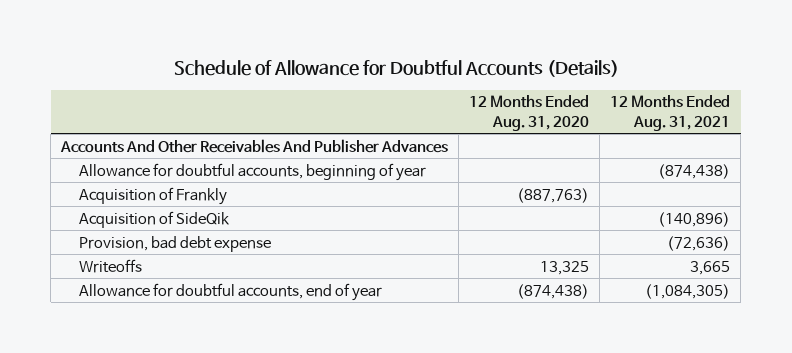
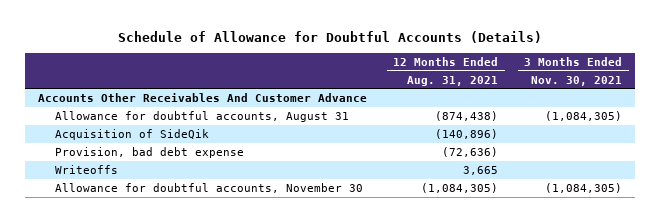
- | 12 Months Ended Aug. 31, 2020 | 12 Months Ended Aug. 31, 2021
+ | 12 Months Ended Aug. 31, 2021 | 3 Months Ended Nov. 30, 2021
- Accounts And Other Receivables And Publisher Advances
- Allowance for doubtful accounts, beginning of year | | (874,438)
- Acquisition of Frankly | (887,763) |
+ Accounts Other Receivables And Customer Advance
+ Allowance for doubtful accounts, August 31 | (874,438) | (1,084,305)
- Allowance for doubtful accounts, end of year | (874,438) | (1,084,305)
+ Allowance for doubtful accounts, November 30 | (1,084,305) | (1,084,305)

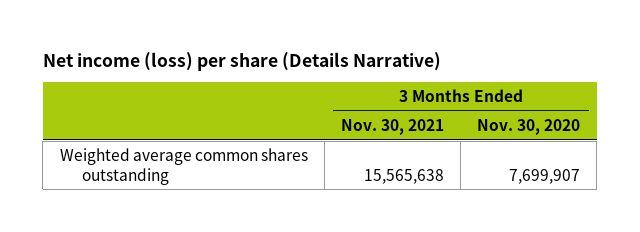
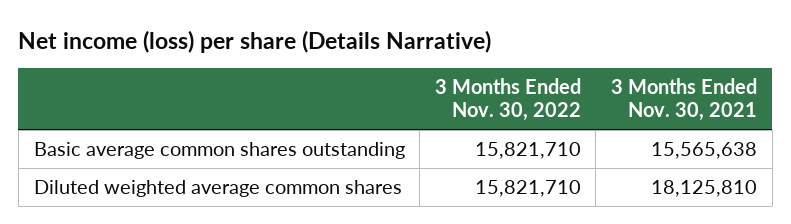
- | 3 Months Ended Nov. 30, 2021 | 3 Months Ended Nov. 30, 2020
+ | 3 Months Ended Nov. 30, 2022 | 3 Months Ended Nov. 30, 2021
- Weighted average common shares outstanding | 15,565,638 | 7,699,907
+ Basic average common shares outstanding | 15,821,710 | 15,565,638
+ Diluted weighted average common shares | 15,821,710 | 18,125,810

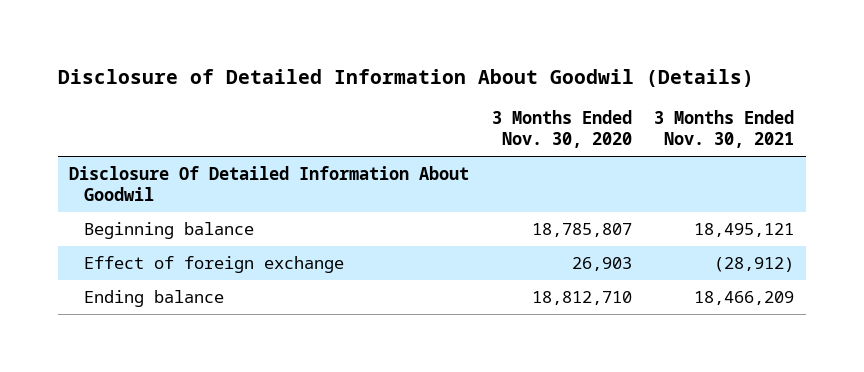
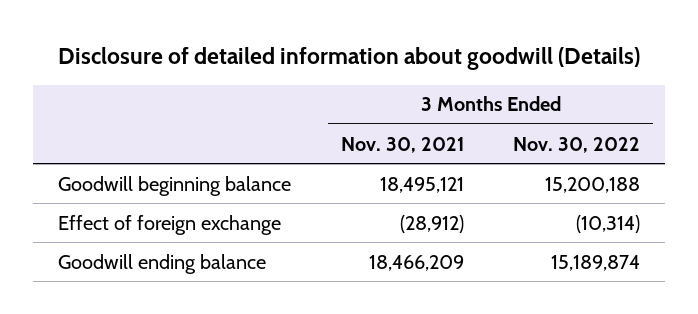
- Disclosure of Detailed Information About Goodwil (Details)
+ Disclosure of detailed information about goodwill (Details)
- | 3 Months Ended Nov. 30, 2020 | 3 Months Ended Nov. 30, 2021
+ | 3 Months Ended Nov. 30, 2021 | 3 Months Ended Nov. 30, 2022
- Disclosure Of Detailed Information About Goodwil
- Beginning balance | 18,785,807 | 18,495,121
+ Goodwill beginning balance | 18,495,121 | 15,200,188
- Ending balance | 18,812,710 | 18,466,209
+ Goodwill ending balance | 18,466,209 | 15,189,874

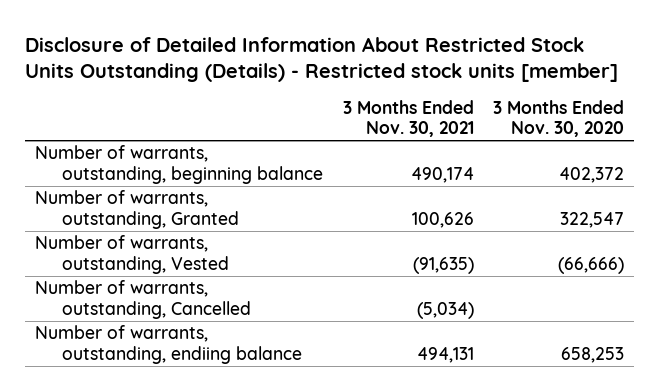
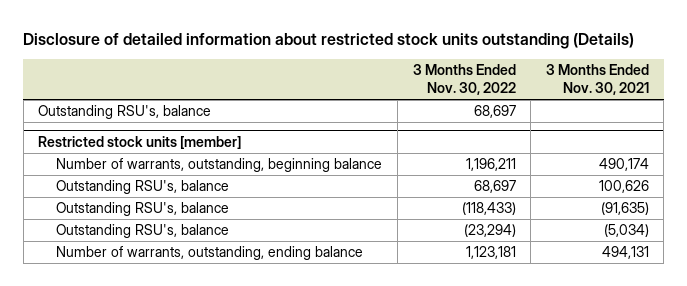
- Disclosure of Detailed Information About Restricted Stock Units Outstanding (Details) - Restricted stock units [member]
+ Disclosure of detailed information about restricted stock units outstanding (Details)
- | 3 Months Ended Nov. 30, 2021 | 3 Months Ended Nov. 30, 2020
+ | 3 Months Ended Nov. 30, 2022 | 3 Months Ended Nov. 30, 2021
+ Outstanding RSU's, balance | 68,697 |
+ Restricted stock units [member]
- Number of warrants, outstanding, Granted | 100,626 | 322,547
- Number of warrants, outstanding, Vested | (91,635) | (66,666)
- Number of warrants, outstanding, Cancelled | (5,034) |
- Number of warrants, outstanding, endiing balance | 494,131 | 658,253
+ Outstanding RSU's, balance | 68,697 | 100,626
+ Outstanding RSU's, balance | (118,433) | (91,635)
+ Outstanding RSU's, balance | (23,294) | (5,034)
+ Number of warrants, outstanding, ending balance | 1,123,181 | 494,131

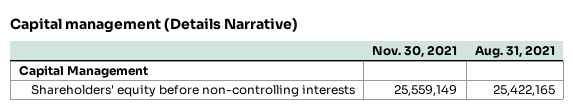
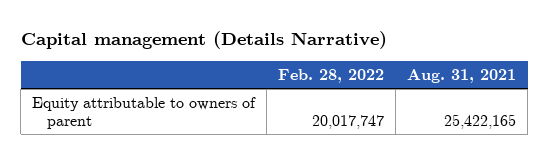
- | Nov. 30, 2021 | Aug. 31, 2021
+ | Feb. 28, 2022 | Aug. 31, 2021
- Capital Management
- Shareholders' equity before non-controlling interests | 25,559,149 | 25,422,165
+ Equity attributable to owners of parent | 20,017,747 | 25,422,165

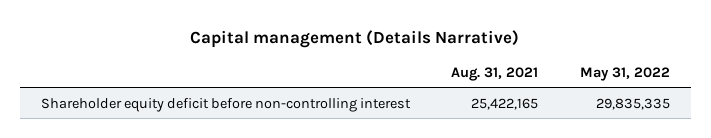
- | Feb. 28, 2022 | Aug. 31, 2021
+ | Aug. 31, 2021 | May 31, 2022
- Equity attributable to owners of parent | 20,017,747 | 25,422,165
+ Shareholder equity deficit before non-controlling interest | 25,422,165 | 29,835,335

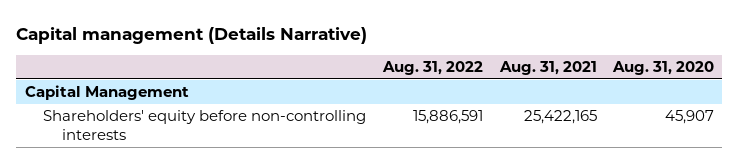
- | Aug. 31, 2021 | May 31, 2022
+ | Aug. 31, 2022 | Aug. 31, 2021 | Aug. 31, 2020
- Shareholder equity deficit before non-controlling interest | 25,422,165 | 29,835,335
+ Capital Management
+ Shareholders' equity before non-controlling interests | 15,886,591 | 25,422,165 | 45,907

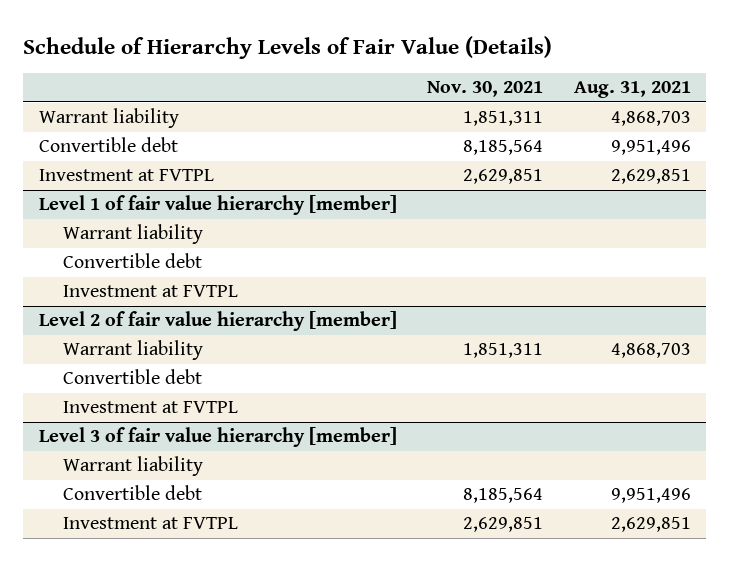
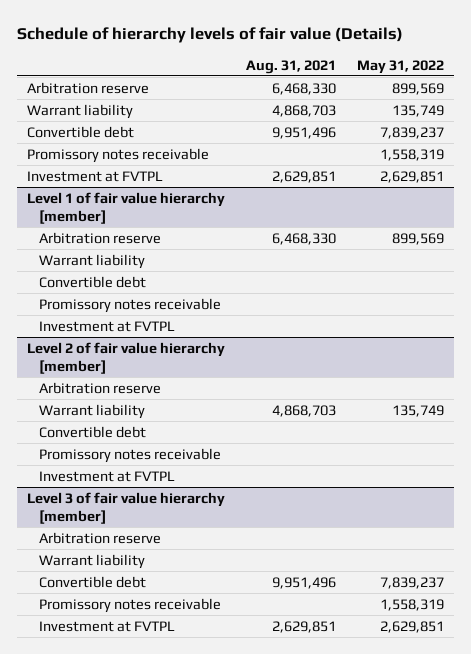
- Schedule of Hierarchy Levels of Fair Value (Details)
+ Schedule of hierarchy levels of fair value (Details)
- | Nov. 30, 2021 | Aug. 31, 2021
+ | Aug. 31, 2021 | May 31, 2022
+ Arbitration reserve | 6,468,330 | 899,569
+ Promissory notes receivable | | 1,558,319
@ Level 1 of fair value hierarchy [member]
+ Arbitration reserve | 6,468,330 | 899,569
+ Promissory notes receivable
@ Level 2 of fair value hierarchy [member]
+ Arbitration reserve
+ Promissory notes receivable
@ Level 3 of fair value hierarchy [member]
+ Arbitration reserve
+ Promissory notes receivable | | 1,558,319

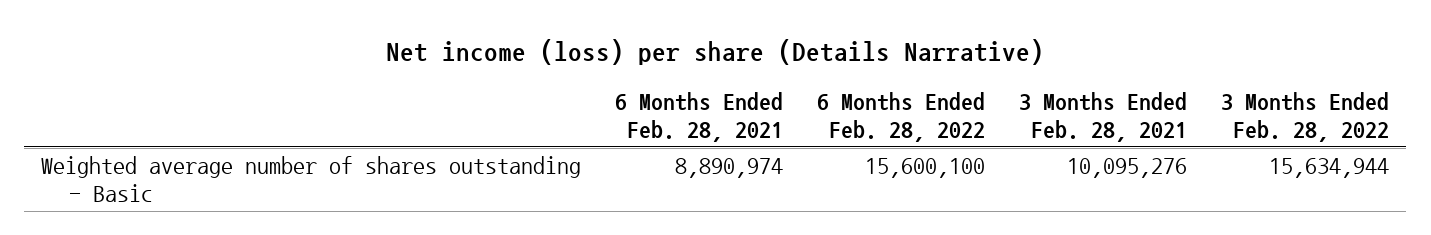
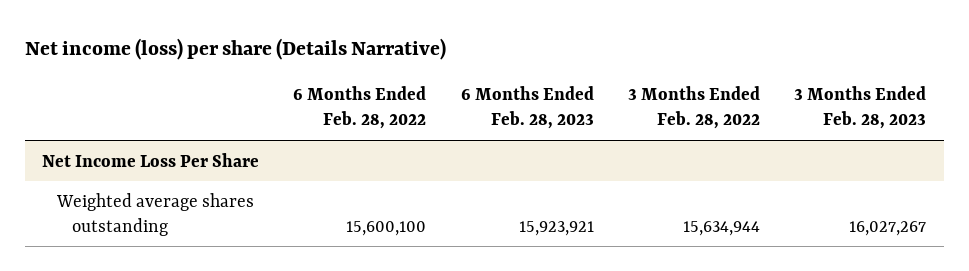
- | 6 Months Ended Feb. 28, 2021 | 6 Months Ended Feb. 28, 2022 | 3 Months Ended Feb. 28, 2021 | 3 Months Ended Feb. 28, 2022
+ | 6 Months Ended Feb. 28, 2022 | 6 Months Ended Feb. 28, 2023 | 3 Months Ended Feb. 28, 2022 | 3 Months Ended Feb. 28, 2023
- Weighted average number of shares outstanding - Basic | 8,890,974 | 15,600,100 | 10,095,276 | 15,634,944
+ Net Income Loss Per Share
+ Weighted average shares outstanding | 15,600,100 | 15,923,921 | 15,634,944 | 16,027,267

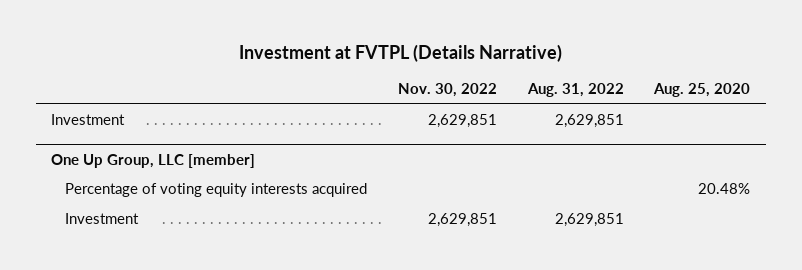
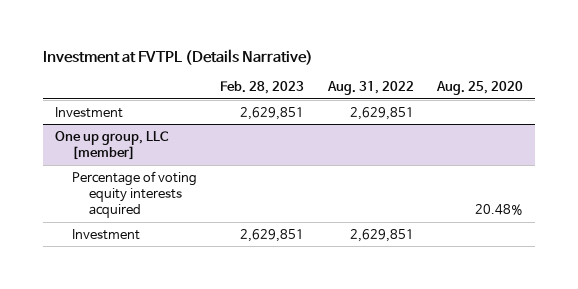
- | Nov. 30, 2022 | Aug. 31, 2022 | Aug. 25, 2020
+ | Feb. 28, 2023 | Aug. 31, 2022 | Aug. 25, 2020
- One Up Group, LLC [member]
+ One up group, LLC [member]

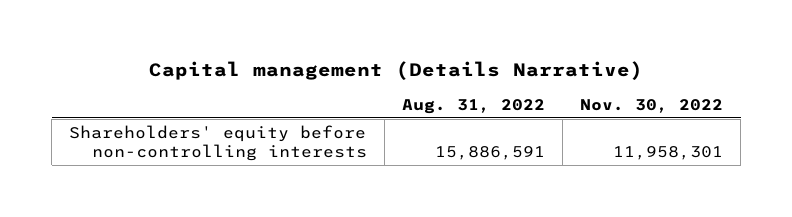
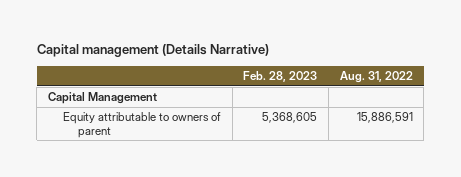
- | Aug. 31, 2022 | Nov. 30, 2022
+ | Feb. 28, 2023 | Aug. 31, 2022
- Shareholders' equity before non-controlling interests | 15,886,591 | 11,958,301
+ Capital Management
+ Equity attributable to owners of parent | 5,368,605 | 15,886,591

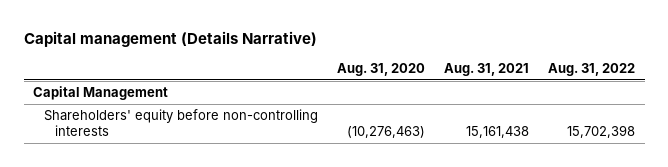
- | Feb. 28, 2023 | Aug. 31, 2022
+ | Aug. 31, 2020 | Aug. 31, 2021 | Aug. 31, 2022
- Equity attributable to owners of parent | 5,368,605 | 15,886,591
+ Shareholders' equity before non-controlling interests | (10,276,463) | 15,161,438 | 15,702,398

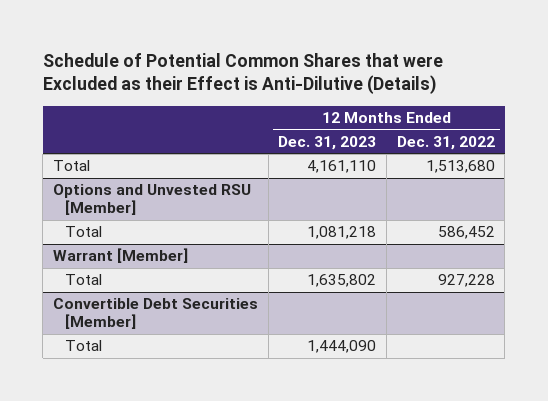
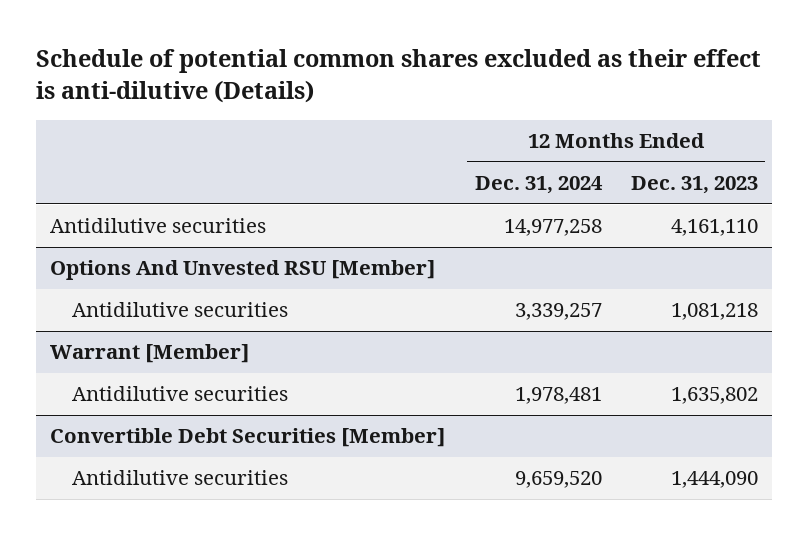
- Schedule of Potential Common Shares that were Excluded as their Effect is Anti-Dilutive (Details)
+ Schedule of potential common shares excluded as their effect is anti-dilutive (Details)
- | 12 Months Ended Dec. 31, 2023 | 12 Months Ended Dec. 31, 2022
+ | 12 Months Ended Dec. 31, 2024 | 12 Months Ended Dec. 31, 2023
- Total | 4,161,110 | 1,513,680
- Options and Unvested RSU [Member]
- Total | 1,081,218 | 586,452
+ Antidilutive securities | 14,977,258 | 4,161,110
+ Options And Unvested RSU [Member]
+ Antidilutive securities | 3,339,257 | 1,081,218
@ Warrant [Member]
- Total | 1,635,802 | 927,228
+ Antidilutive securities | 1,978,481 | 1,635,802
@ Convertible Debt Securities [Member]
- Total | 1,444,090 |
+ Antidilutive securities | 9,659,520 | 1,444,090

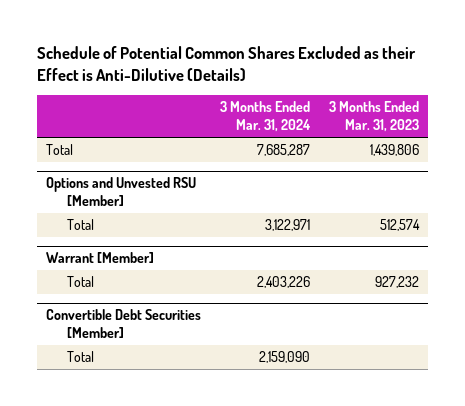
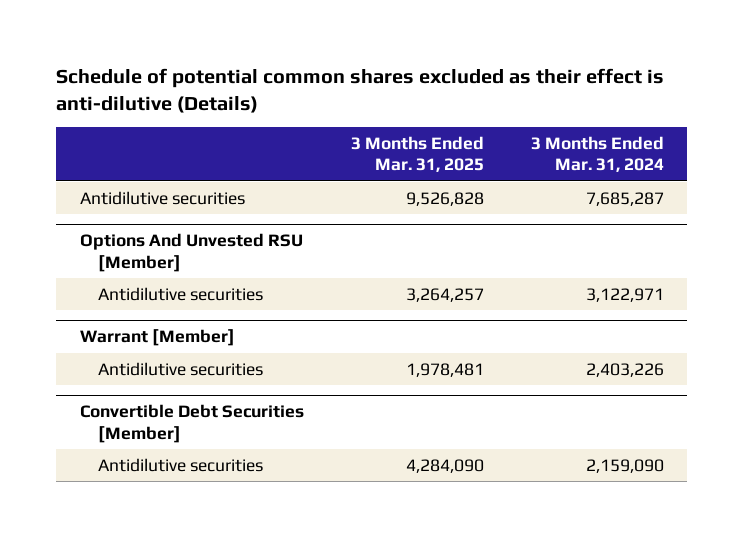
- Schedule of Potential Common Shares Excluded as their Effect is Anti-Dilutive (Details)
+ Schedule of potential common shares excluded as their effect is anti-dilutive (Details)
- | 3 Months Ended Mar. 31, 2024 | 3 Months Ended Mar. 31, 2023
+ | 3 Months Ended Mar. 31, 2025 | 3 Months Ended Mar. 31, 2024
- Total | 7,685,287 | 1,439,806
- Options and Unvested RSU [Member]
- Total | 3,122,971 | 512,574
+ Antidilutive securities | 9,526,828 | 7,685,287
+ Options And Unvested RSU [Member]
+ Antidilutive securities | 3,264,257 | 3,122,971
@ Warrant [Member]
- Total | 2,403,226 | 927,232
+ Antidilutive securities | 1,978,481 | 2,403,226
@ Convertible Debt Securities [Member]
- Total | 2,159,090 |
+ Antidilutive securities | 4,284,090 | 2,159,090

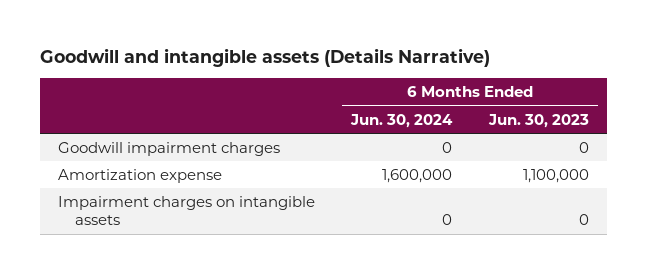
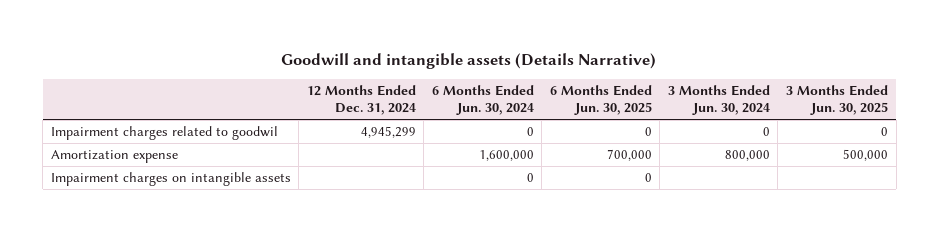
- | 6 Months Ended Jun. 30, 2024 | 6 Months Ended Jun. 30, 2023
+ | 12 Months Ended Dec. 31, 2024 | 6 Months Ended Jun. 30, 2024 | 6 Months Ended Jun. 30, 2025 | 3 Months Ended Jun. 30, 2024 | 3 Months Ended Jun. 30, 2025
- Goodwill impairment charges | 0 | 0
+ Impairment charges related to goodwil | 4,945,299 | 0 | 0 | 0 | 0

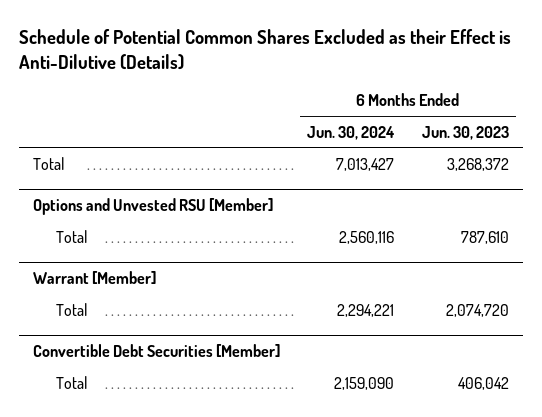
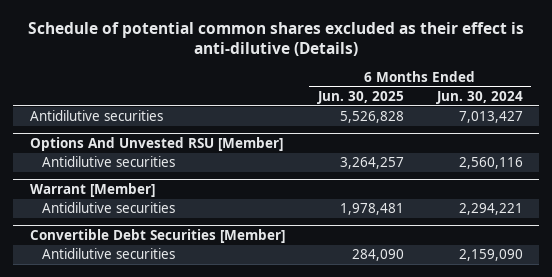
- Schedule of Potential Common Shares Excluded as their Effect is Anti-Dilutive (Details)
+ Schedule of potential common shares excluded as their effect is anti-dilutive (Details)
- | 6 Months Ended Jun. 30, 2024 | 6 Months Ended Jun. 30, 2023
+ | 6 Months Ended Jun. 30, 2025 | 6 Months Ended Jun. 30, 2024
- Total | 7,013,427 | 3,268,372
- Options and Unvested RSU [Member]
- Total | 2,560,116 | 787,610
+ Antidilutive securities | 5,526,828 | 7,013,427
+ Options And Unvested RSU [Member]
+ Antidilutive securities | 3,264,257 | 2,560,116
@ Warrant [Member]
- Total | 2,294,221 | 2,074,720
+ Antidilutive securities | 1,978,481 | 2,294,221
@ Convertible Debt Securities [Member]
- Total | 2,159,090 | 406,042
+ Antidilutive securities | 284,090 | 2,159,090

